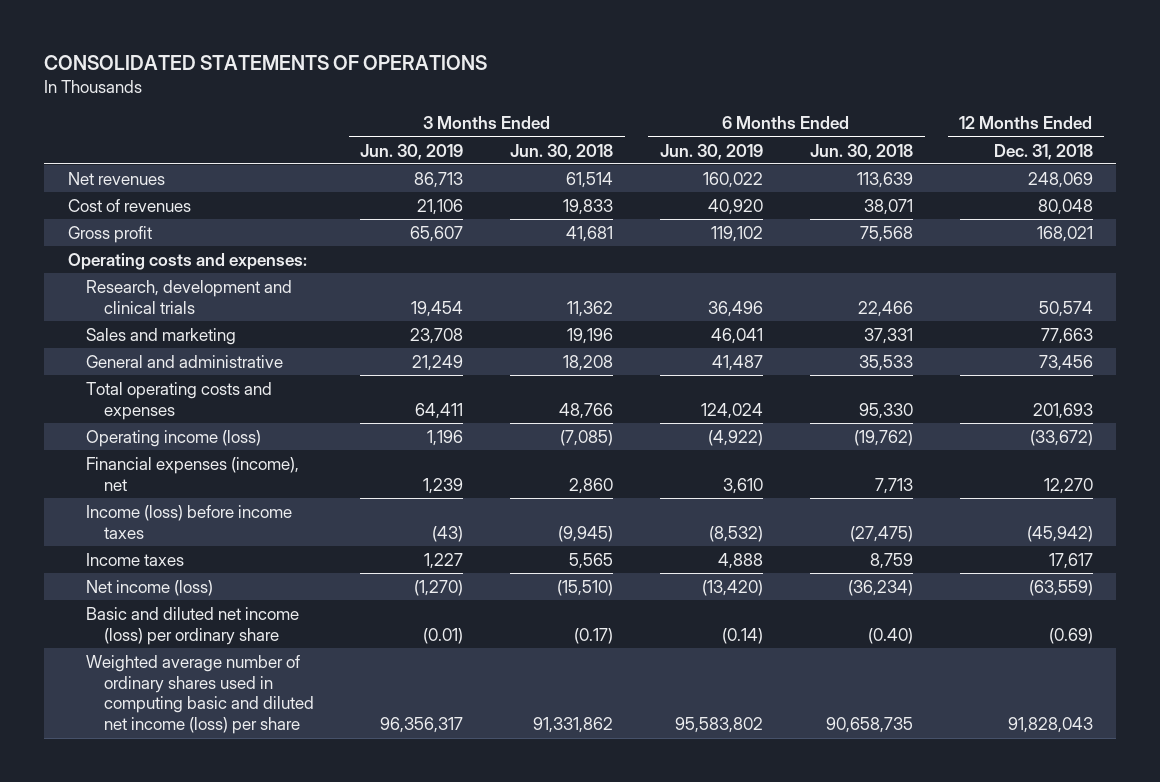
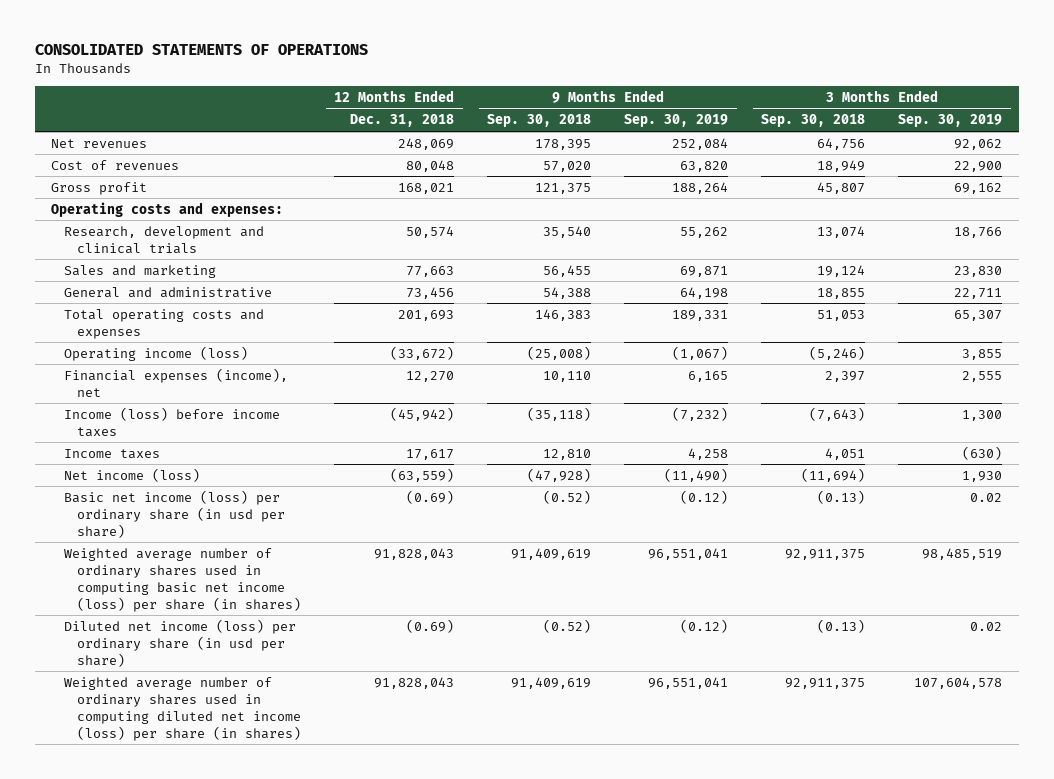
- | 3 Months Ended Jun. 30, 2019 | 3 Months Ended Jun. 30, 2018 | 6 Months Ended Jun. 30, 2019 | 6 Months Ended Jun. 30, 2018 | 12 Months Ended Dec. 31, 2018
+ | 12 Months Ended Dec. 31, 2018 | 9 Months Ended Sep. 30, 2018 | 9 Months Ended Sep. 30, 2019 | 3 Months Ended Sep. 30, 2018 | 3 Months Ended Sep. 30, 2019
- Basic and diluted net income (loss) per ordinary share | (0.01) | (0.17) | (0.14) | (0.40) | (0.69)
- Weighted average number of ordinary shares used in computing basic and diluted net income (loss) per share | 96,356,317 | 91,331,862 | 95,583,802 | 90,658,735 | 91,828,043
+ Basic net income (loss) per ordinary share (in usd per share) | (0.69) | (0.52) | (0.12) | (0.13) | 0.02
+ Weighted average number of ordinary shares used in computing basic net income (loss) per share (in shares) | 91,828,043 | 91,409,619 | 96,551,041 | 92,911,375 | 98,485,519
+ Diluted net income (loss) per ordinary share (in usd per share) | (0.69) | (0.52) | (0.12) | (0.13) | 0.02
+ Weighted average number of ordinary shares used in computing diluted net income (loss) per share (in shares) | 91,828,043 | 91,409,619 | 96,551,041 | 92,911,375 | 107,604,578

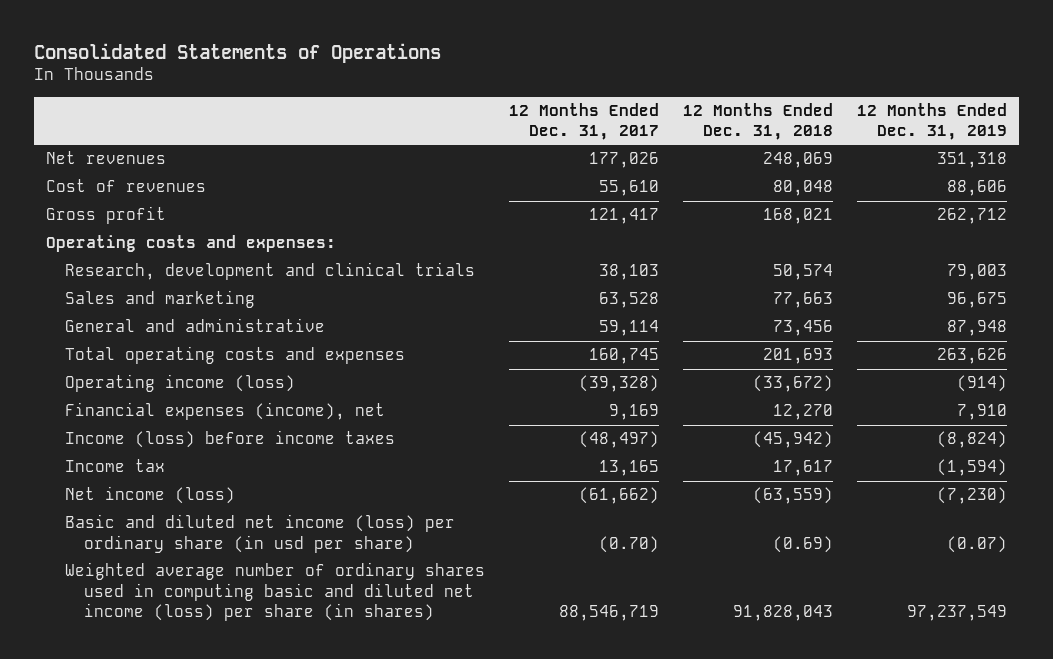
- CONSOLIDATED STATEMENTS OF OPERATIONS
+ Consolidated Statements of Operations
- | 12 Months Ended Dec. 31, 2018 | 9 Months Ended Sep. 30, 2018 | 9 Months Ended Sep. 30, 2019 | 3 Months Ended Sep. 30, 2018 | 3 Months Ended Sep. 30, 2019
+ | 12 Months Ended Dec. 31, 2017 | 12 Months Ended Dec. 31, 2018 | 12 Months Ended Dec. 31, 2019
- Income taxes | 17,617 | 12,810 | 4,258 | 4,051 | (630)
+ Income tax | 13,165 | 17,617 | (1,594)
- Basic net income (loss) per ordinary share (in usd per share) | (0.69) | (0.52) | (0.12) | (0.13) | 0.02
- Weighted average number of ordinary shares used in computing basic net income (loss) per share (in shares) | 91,828,043 | 91,409,619 | 96,551,041 | 92,911,375 | 98,485,519
- Diluted net income (loss) per ordinary share (in usd per share) | (0.69) | (0.52) | (0.12) | (0.13) | 0.02
- Weighted average number of ordinary shares used in computing diluted net income (loss) per share (in shares) | 91,828,043 | 91,409,619 | 96,551,041 | 92,911,375 | 107,604,578
+ Basic and diluted net income (loss) per ordinary share (in usd per share) | (0.70) | (0.69) | (0.07)
+ Weighted average number of ordinary shares used in computing basic and diluted net income (loss) per share (in shares) | 88,546,719 | 91,828,043 | 97,237,549

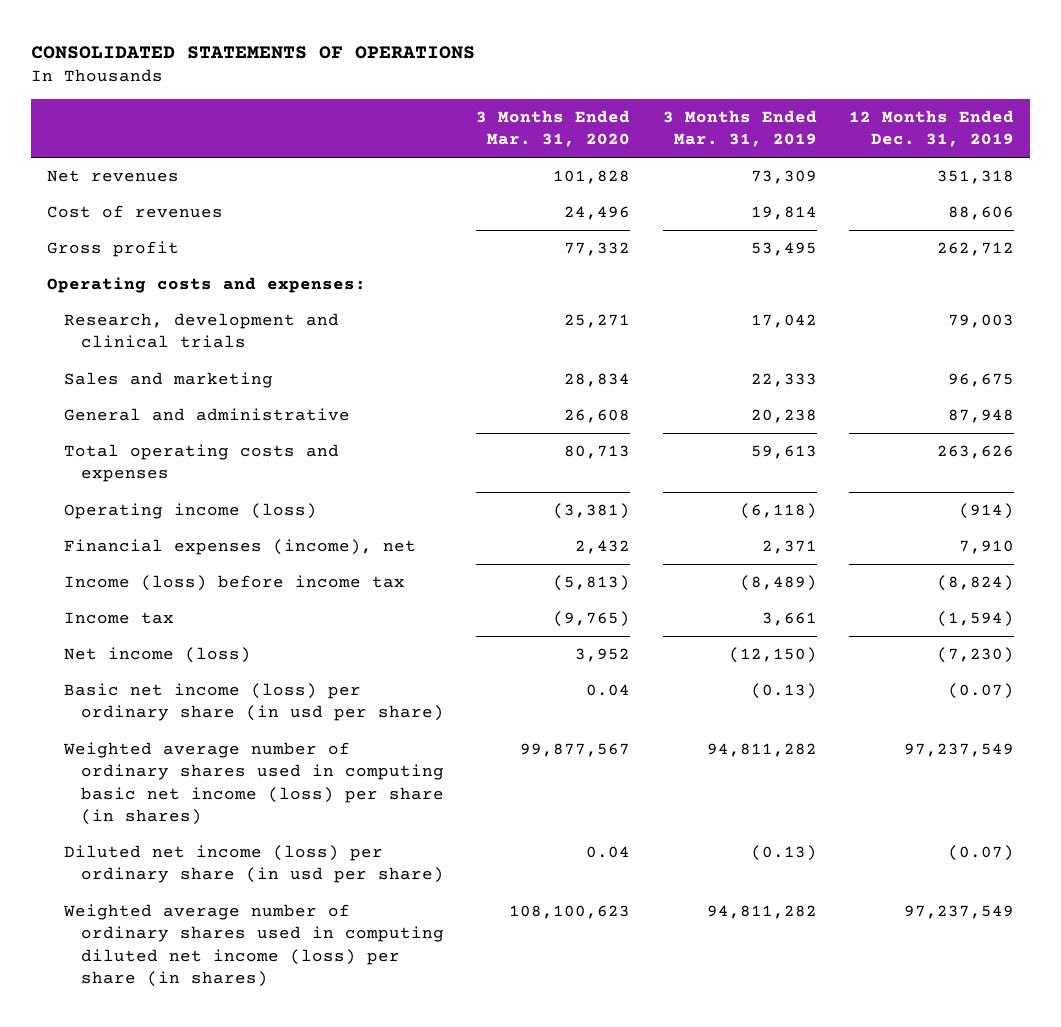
- Consolidated Statements of Operations
+ CONSOLIDATED STATEMENTS OF OPERATIONS
- | 12 Months Ended Dec. 31, 2017 | 12 Months Ended Dec. 31, 2018 | 12 Months Ended Dec. 31, 2019
+ | 3 Months Ended Mar. 31, 2020 | 3 Months Ended Mar. 31, 2019 | 12 Months Ended Dec. 31, 2019
- Income (loss) before income taxes | (48,497) | (45,942) | (8,824)
+ Income (loss) before income tax | (5,813) | (8,489) | (8,824)
- Basic and diluted net income (loss) per ordinary share (in usd per share) | (0.70) | (0.69) | (0.07)
- Weighted average number of ordinary shares used in computing basic and diluted net income (loss) per share (in shares) | 88,546,719 | 91,828,043 | 97,237,549
+ Basic net income (loss) per ordinary share (in usd per share) | 0.04 | (0.13) | (0.07)
+ Weighted average number of ordinary shares used in computing basic net income (loss) per share (in shares) | 99,877,567 | 94,811,282 | 97,237,549
+ Diluted net income (loss) per ordinary share (in usd per share) | 0.04 | (0.13) | (0.07)
+ Weighted average number of ordinary shares used in computing diluted net income (loss) per share (in shares) | 108,100,623 | 94,811,282 | 97,237,549

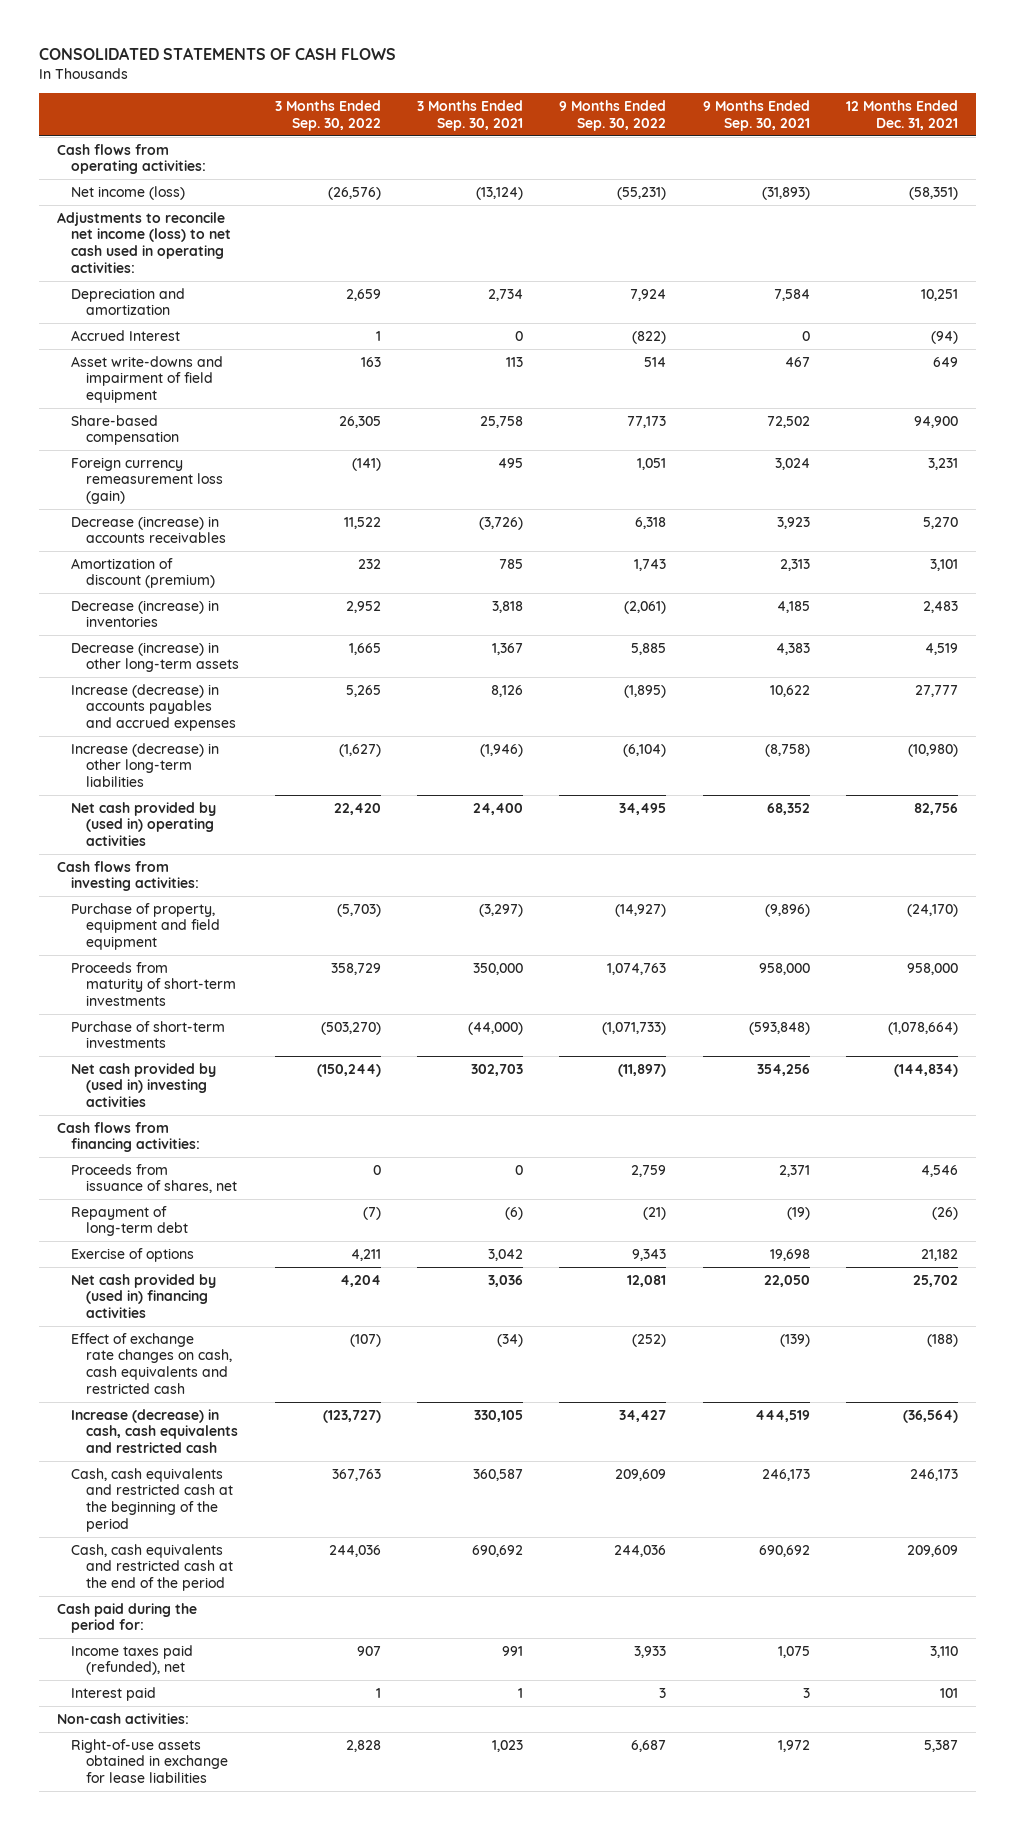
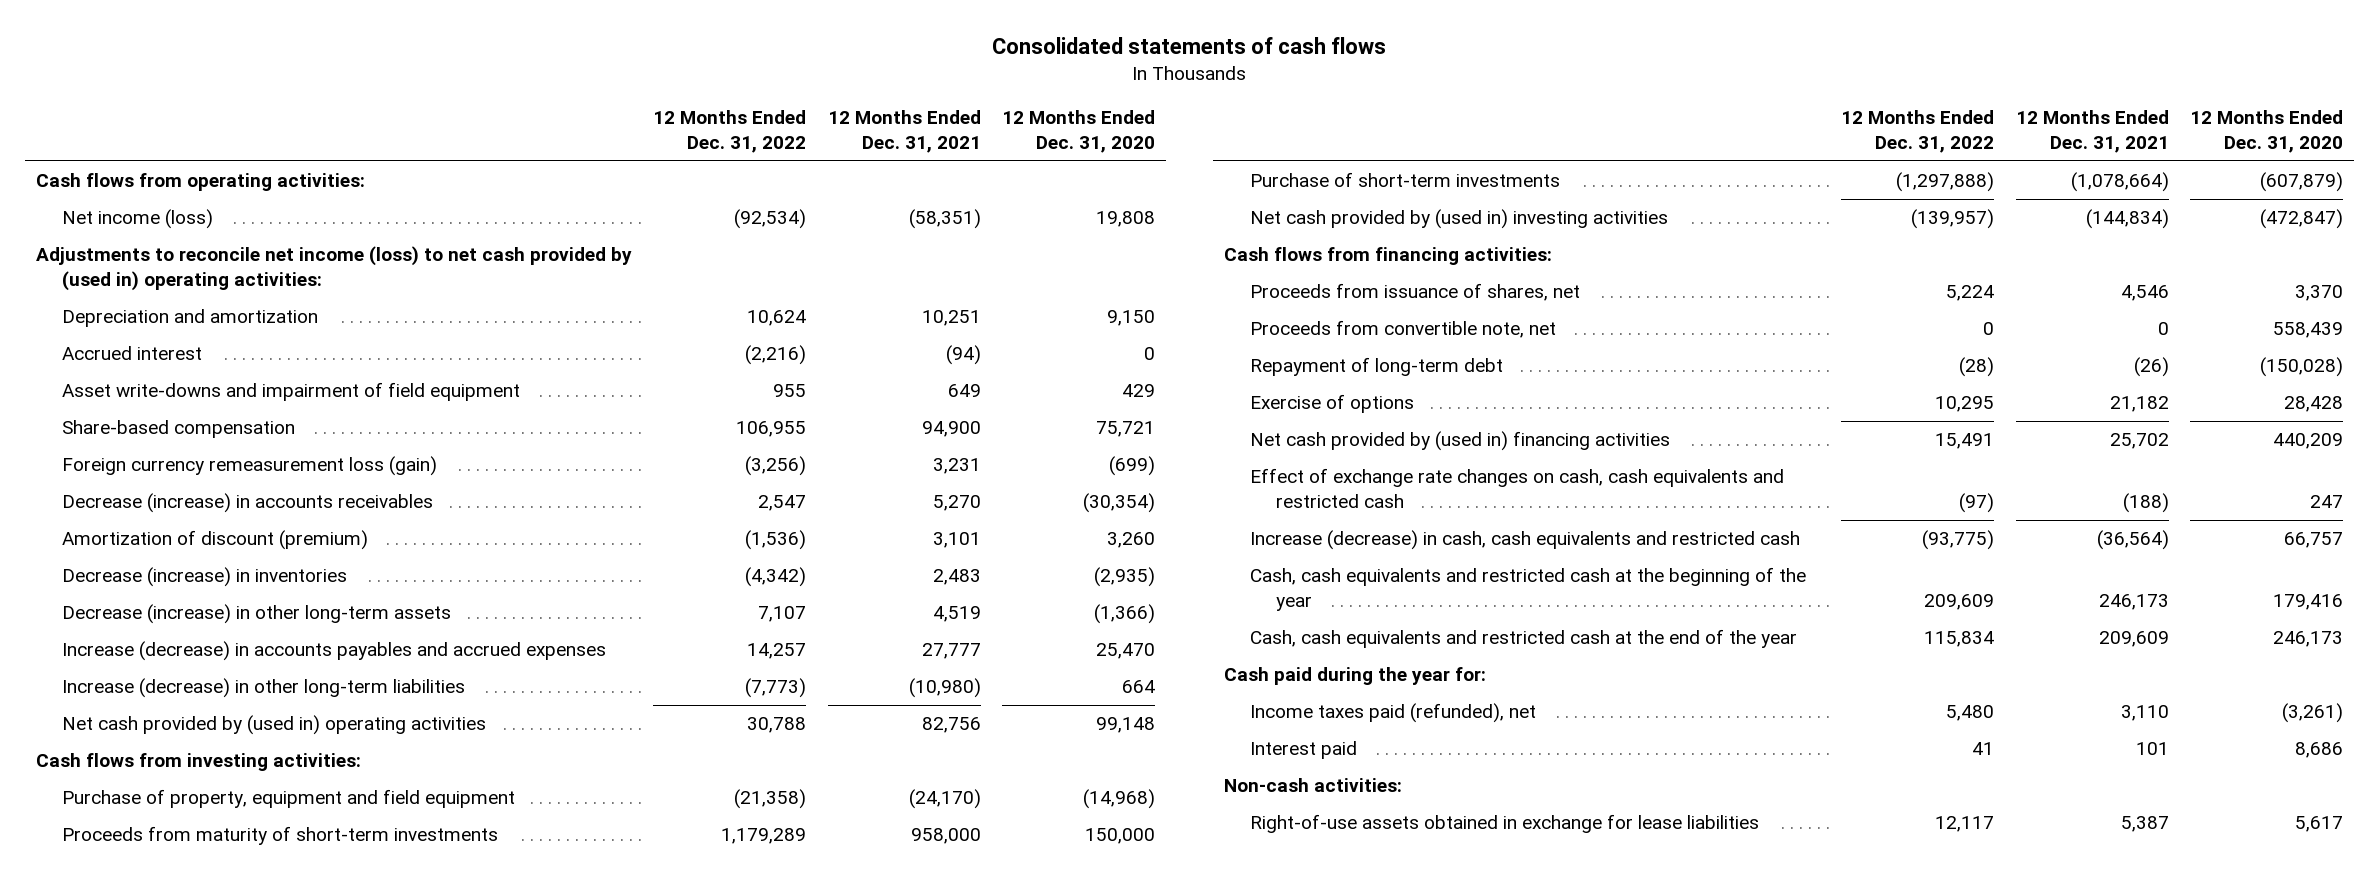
- CONSOLIDATED STATEMENTS OF CASH FLOWS
+ Consolidated statements of cash flows
- | 3 Months Ended Sep. 30, 2022 | 3 Months Ended Sep. 30, 2021 | 9 Months Ended Sep. 30, 2022 | 9 Months Ended Sep. 30, 2021 | 12 Months Ended Dec. 31, 2021
+ | 12 Months Ended Dec. 31, 2022 | 12 Months Ended Dec. 31, 2021 | 12 Months Ended Dec. 31, 2020
- Adjustments to reconcile net income (loss) to net cash used in operating activities:
+ Adjustments to reconcile net income (loss) to net cash provided by (used in) operating activities:
- Accrued Interest | 1 | 0 | (822) | 0 | (94)
+ Accrued interest | (2,216) | (94) | 0
+ Proceeds from convertible note, net | 0 | 0 | 558,439
- Cash, cash equivalents and restricted cash at the beginning of the period | 367,763 | 360,587 | 209,609 | 246,173 | 246,173
- Cash, cash equivalents and restricted cash at the end of the period | 244,036 | 690,692 | 244,036 | 690,692 | 209,609
- Cash paid during the period for:
+ Cash, cash equivalents and restricted cash at the beginning of the year | 209,609 | 246,173 | 179,416
+ Cash, cash equivalents and restricted cash at the end of the year | 115,834 | 209,609 | 246,173
+ Cash paid during the year for:

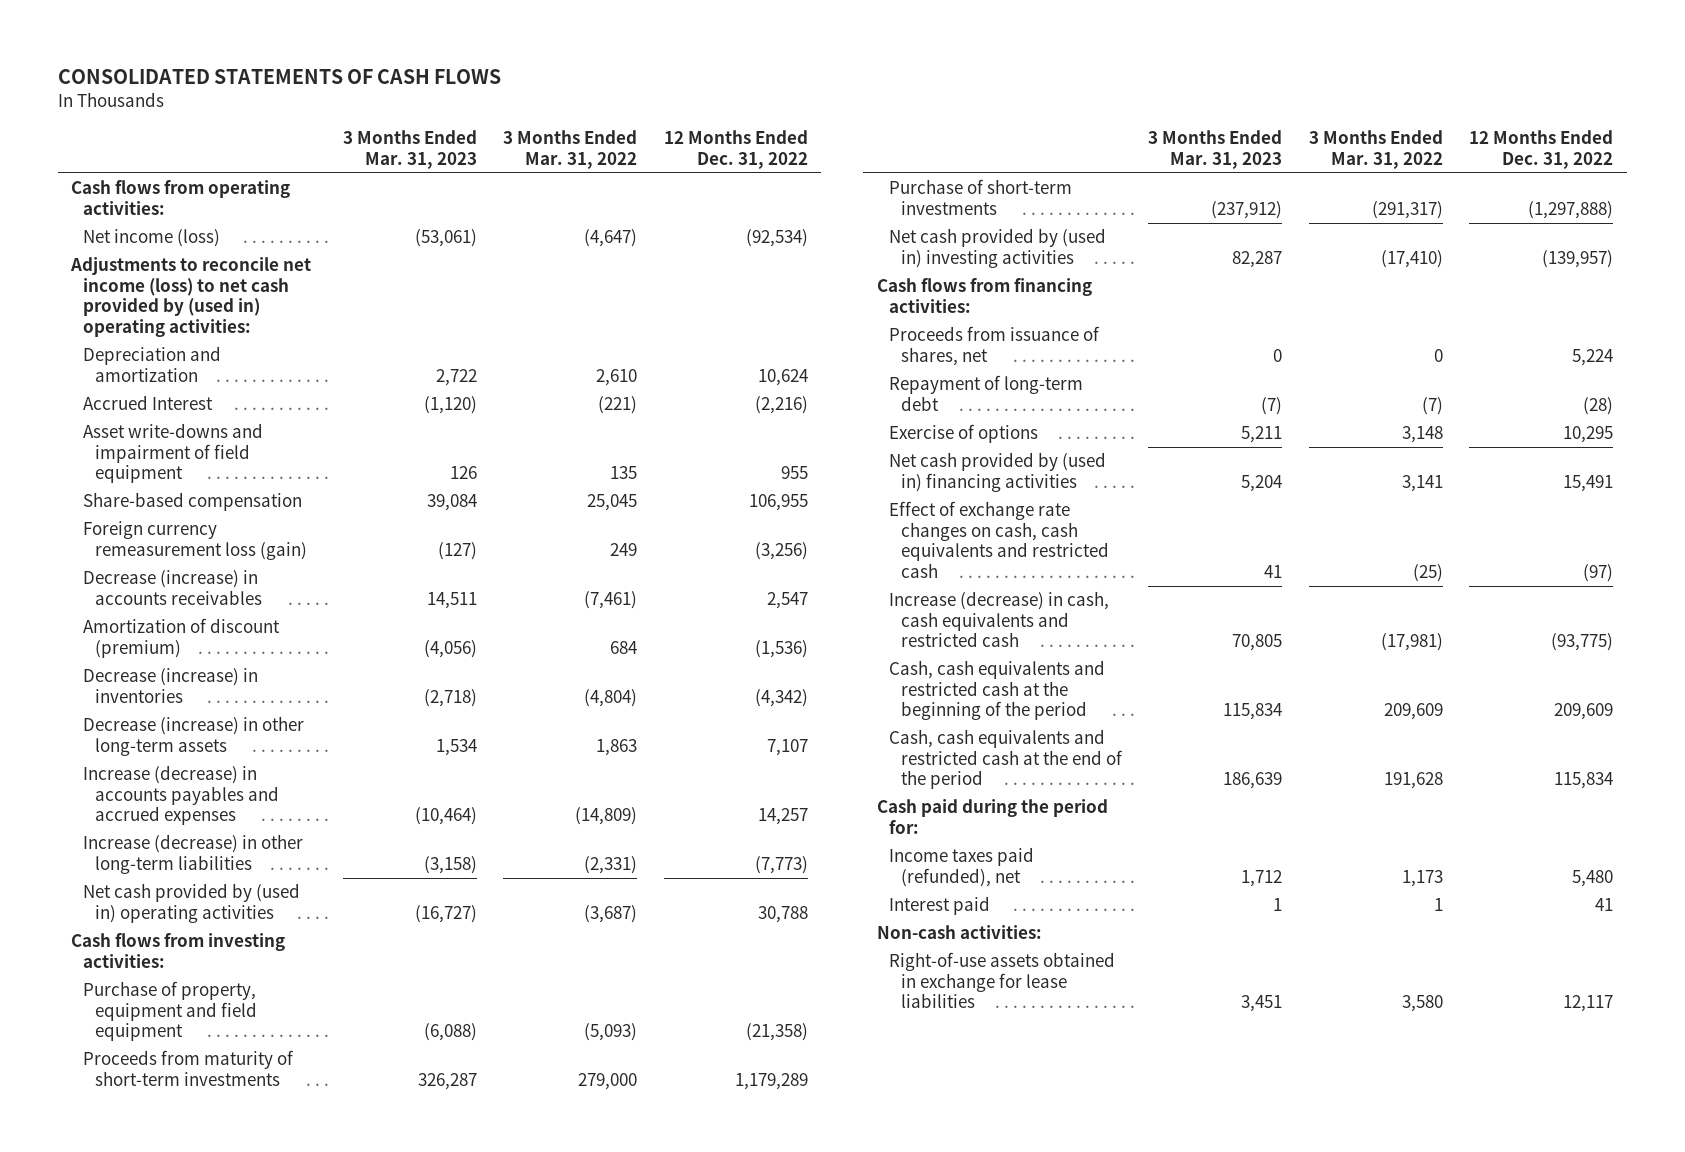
- Consolidated statements of cash flows
+ CONSOLIDATED STATEMENTS OF CASH FLOWS
- | 12 Months Ended Dec. 31, 2022 | 12 Months Ended Dec. 31, 2021 | 12 Months Ended Dec. 31, 2020
+ | 3 Months Ended Mar. 31, 2023 | 3 Months Ended Mar. 31, 2022 | 12 Months Ended Dec. 31, 2022
- Accrued interest | (2,216) | (94) | 0
+ Accrued Interest | (1,120) | (221) | (2,216)
- Proceeds from convertible note, net | 0 | 0 | 558,439
- Cash, cash equivalents and restricted cash at the beginning of the year | 209,609 | 246,173 | 179,416
- Cash, cash equivalents and restricted cash at the end of the year | 115,834 | 209,609 | 246,173
- Cash paid during the year for:
+ Cash, cash equivalents and restricted cash at the beginning of the period | 115,834 | 209,609 | 209,609
+ Cash, cash equivalents and restricted cash at the end of the period | 186,639 | 191,628 | 115,834
+ Cash paid during the period for:

